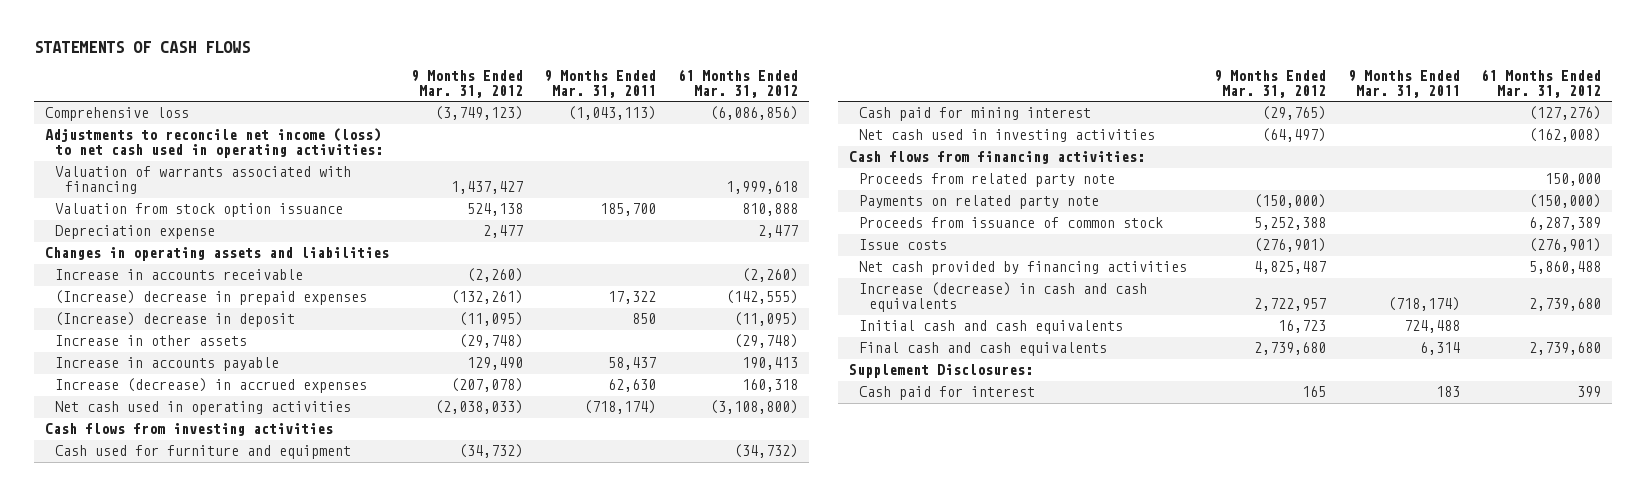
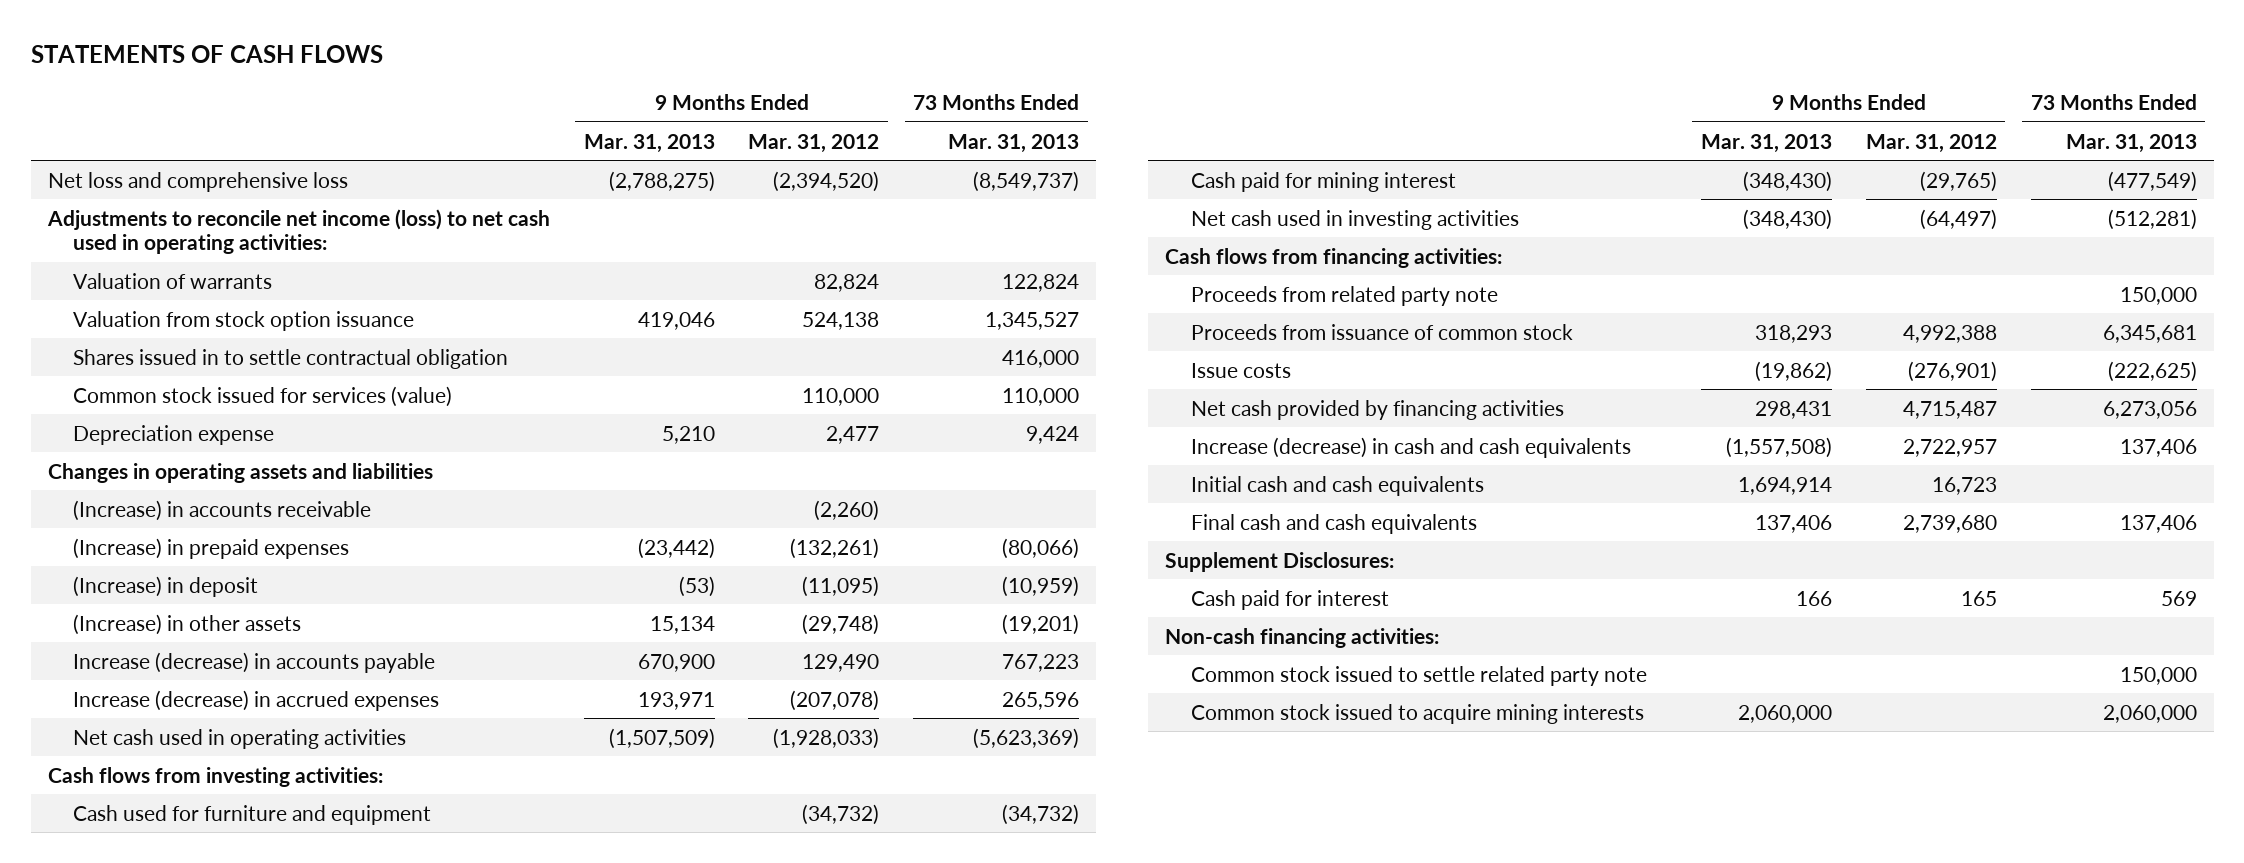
- | 9 Months Ended Mar. 31, 2012 | 9 Months Ended Mar. 31, 2011 | 61 Months Ended Mar. 31, 2012
+ | 9 Months Ended Mar. 31, 2013 | 9 Months Ended Mar. 31, 2012 | 73 Months Ended Mar. 31, 2013
- Comprehensive loss | (3,749,123) | (1,043,113) | (6,086,856)
+ Net loss and comprehensive loss | (2,788,275) | (2,394,520) | (8,549,737)
- Valuation of warrants associated with financing | 1,437,427 | | 1,999,618
+ Valuation of warrants | | 82,824 | 122,824
+ Shares issued in to settle contractual obligation | | | 416,000
+ Common stock issued for services (value) | | 110,000 | 110,000
- Increase in accounts receivable | (2,260) | | (2,260)
- (Increase) decrease in prepaid expenses | (132,261) | 17,322 | (142,555)
- (Increase) decrease in deposit | (11,095) | 850 | (11,095)
- Increase in other assets | (29,748) | | (29,748)
- Increase in accounts payable | 129,490 | 58,437 | 190,413
+ (Increase) in accounts receivable | | (2,260) |
+ (Increase) in prepaid expenses | (23,442) | (132,261) | (80,066)
+ (Increase) in deposit | (53) | (11,095) | (10,959)
+ (Increase) in other assets | 15,134 | (29,748) | (19,201)
+ Increase (decrease) in accounts payable | 670,900 | 129,490 | 767,223
- Net cash used in operating activities | (2,038,033) | (718,174) | (3,108,800)
- Cash flows from investing activities
+ Net cash used in operating activities | (1,507,509) | (1,928,033) | (5,623,369)
+ Cash flows from investing activities:
- Payments on related party note | (150,000) | | (150,000)
- Proceeds from issuance of common stock | 5,252,388 | | 6,287,389
+ Proceeds from issuance of common stock | 318,293 | 4,992,388 | 6,345,681
- Net cash provided by financing activities | 4,825,487 | | 5,860,488
+ Net cash provided by financing activities | 298,431 | 4,715,487 | 6,273,056
+ Non-cash financing activities:
+ Common stock issued to settle related party note | | | 150,000
+ Common stock issued to acquire mining interests | 2,060,000 | | 2,060,000

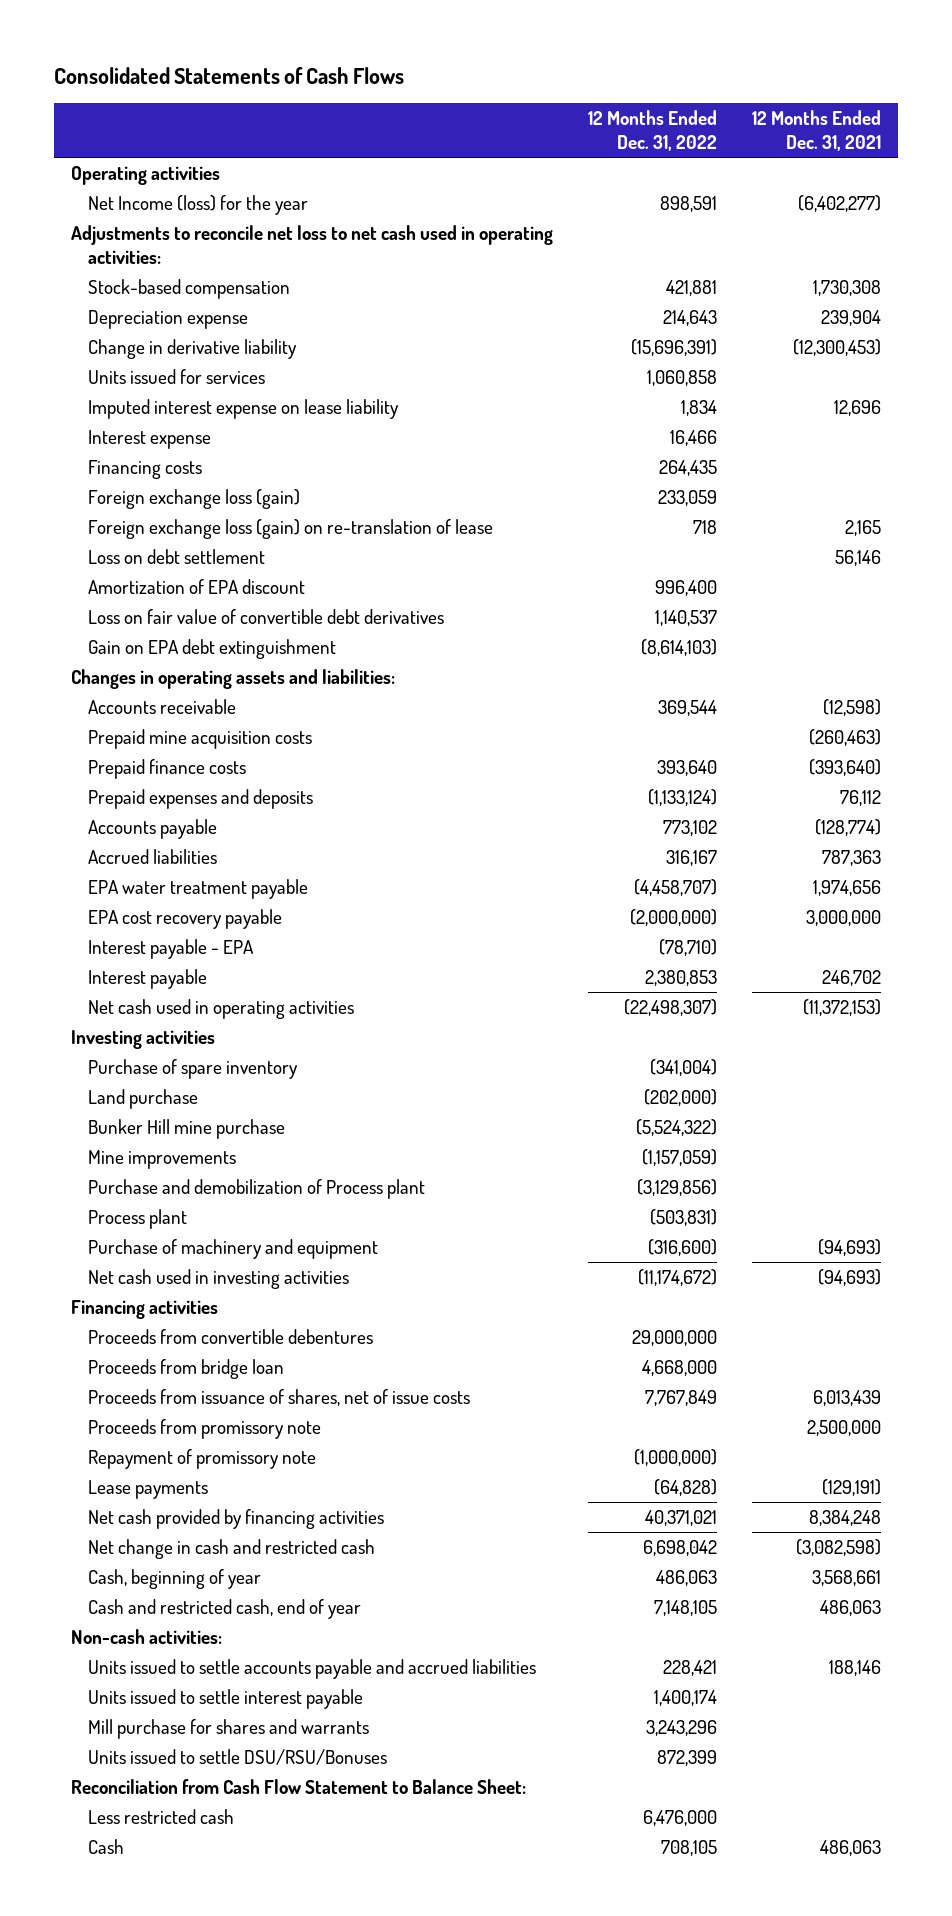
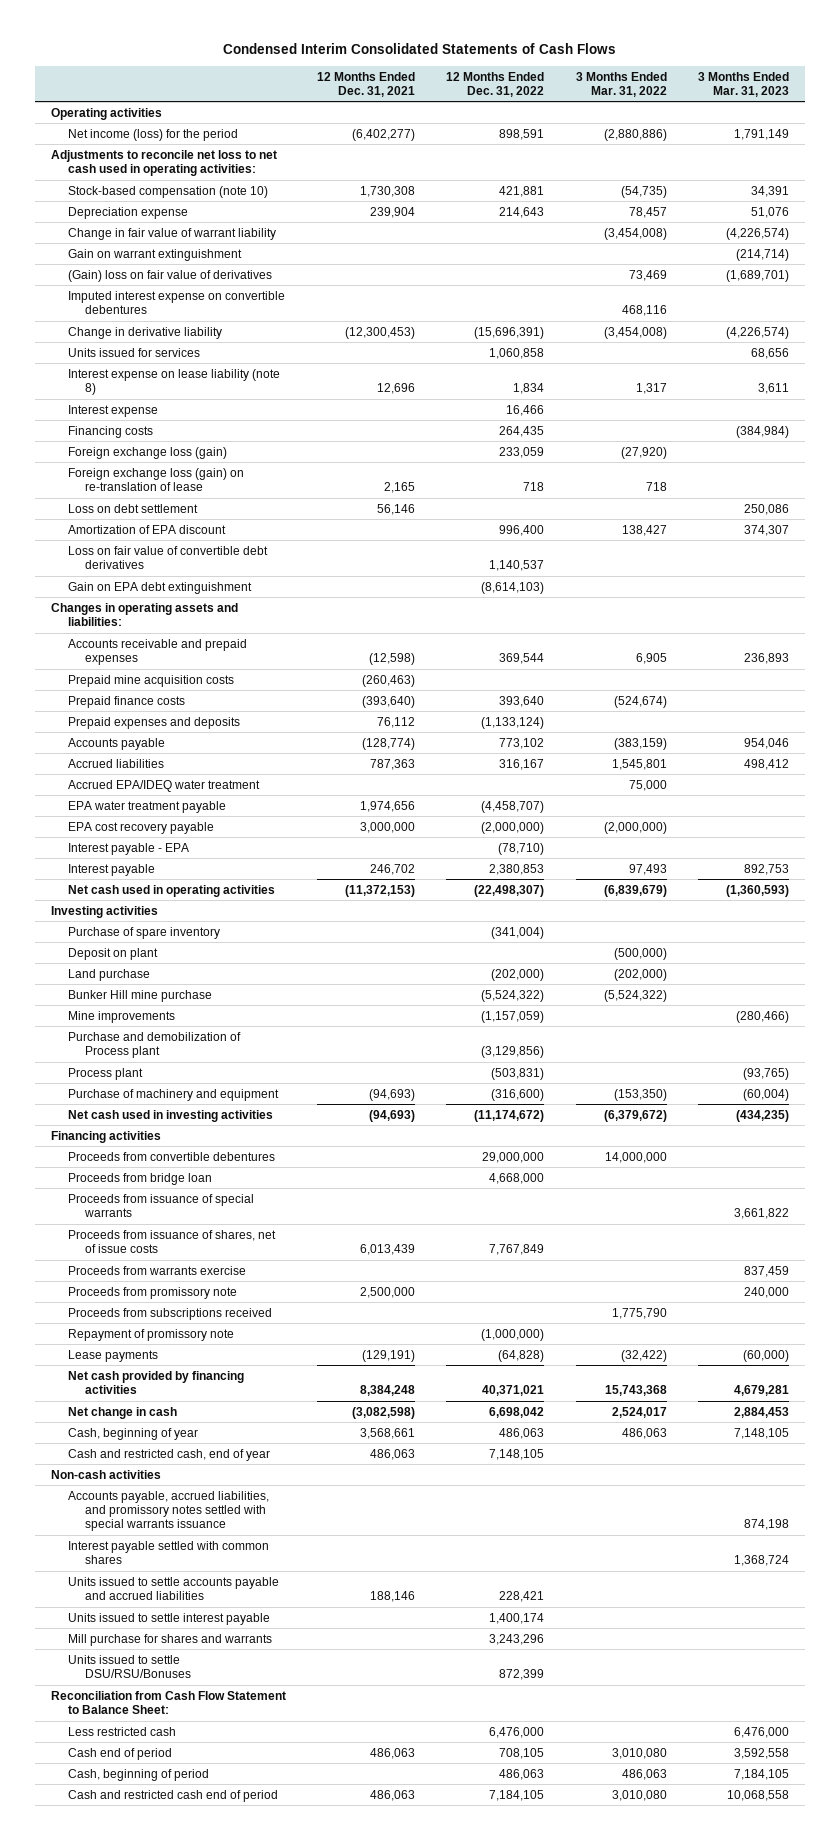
- Consolidated Statements of Cash Flows
+ Condensed Interim Consolidated Statements of Cash Flows
- | 12 Months Ended Dec. 31, 2022 | 12 Months Ended Dec. 31, 2021
+ | 12 Months Ended Dec. 31, 2021 | 12 Months Ended Dec. 31, 2022 | 3 Months Ended Mar. 31, 2022 | 3 Months Ended Mar. 31, 2023
- Net Income (loss) for the year | 898,591 | (6,402,277)
+ Net income (loss) for the period | (6,402,277) | 898,591 | (2,880,886) | 1,791,149
- Stock-based compensation | 421,881 | 1,730,308
+ Stock-based compensation (note 10) | 1,730,308 | 421,881 | (54,735) | 34,391
+ Change in fair value of warrant liability | | | (3,454,008) | (4,226,574)
+ Gain on warrant extinguishment | | | | (214,714)
+ (Gain) loss on fair value of derivatives | | | 73,469 | (1,689,701)
+ Imputed interest expense on convertible debentures | | | 468,116 |
- Imputed interest expense on lease liability | 1,834 | 12,696
+ Interest expense on lease liability (note 8) | 12,696 | 1,834 | 1,317 | 3,611
- Accounts receivable | 369,544 | (12,598)
+ Accounts receivable and prepaid expenses | (12,598) | 369,544 | 6,905 | 236,893
+ Accrued EPA/IDEQ water treatment | | | 75,000 |
+ Deposit on plant | | | (500,000) |
+ Proceeds from issuance of special warrants | | | | 3,661,822
+ Proceeds from warrants exercise | | | | 837,459
+ Proceeds from subscriptions received | | | 1,775,790 |
- Net change in cash and restricted cash | 6,698,042 | (3,082,598)
+ Net change in cash | (3,082,598) | 6,698,042 | 2,524,017 | 2,884,453
- Non-cash activities:
+ Non-cash activities
+ Accounts payable, accrued liabilities, and promissory notes settled with special warrants issuance | | | | 874,198
+ Interest payable settled with common shares | | | | 1,368,724
- Cash | 708,105 | 486,063
+ Cash end of period | 486,063 | 708,105 | 3,010,080 | 3,592,558
+ Cash, beginning of period | | 486,063 | 486,063 | 7,184,105
+ Cash and restricted cash end of period | 486,063 | 7,184,105 | 3,010,080 | 10,068,558

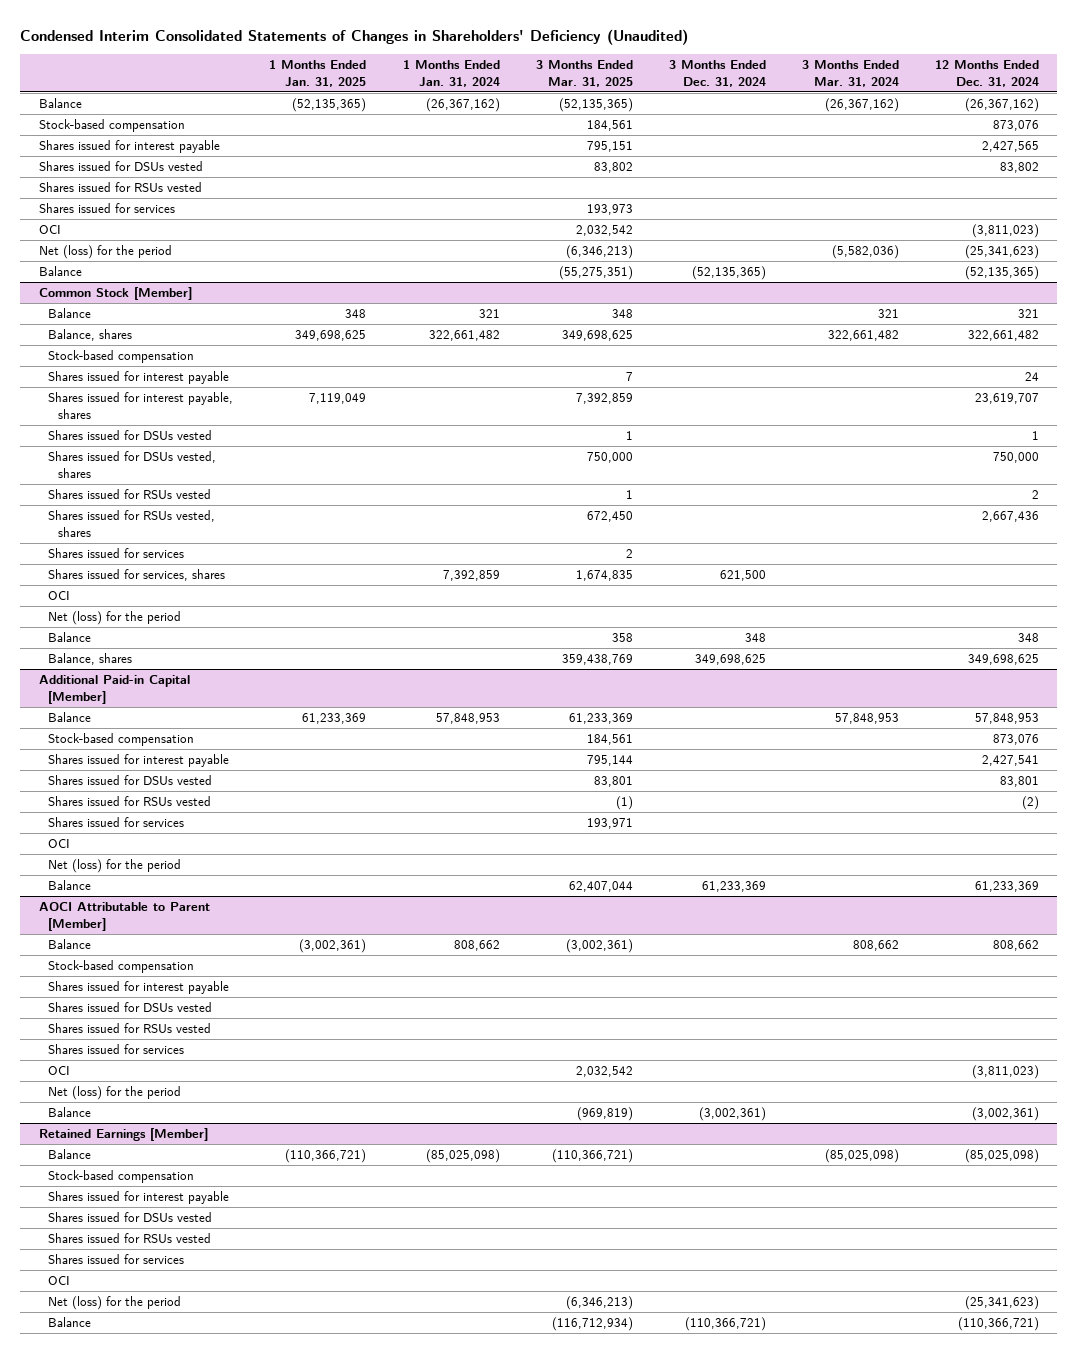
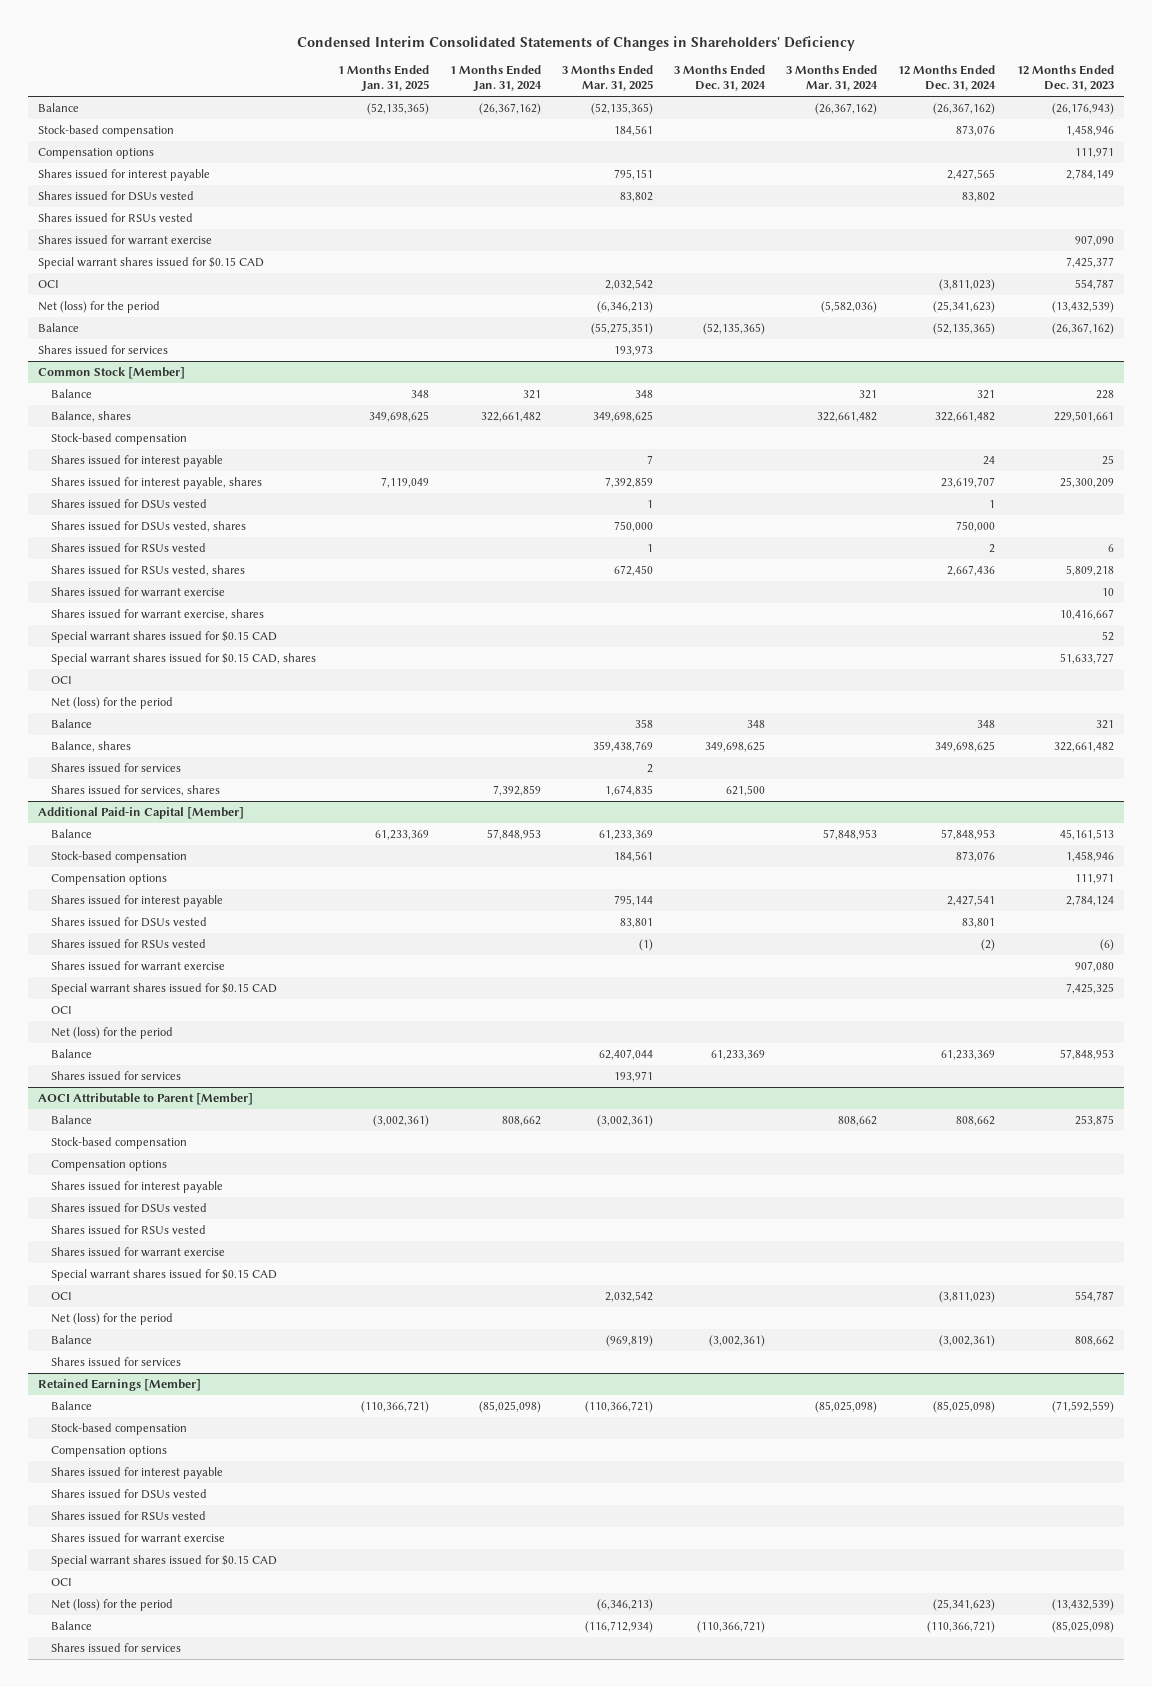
- Condensed Interim Consolidated Statements of Changes in Shareholders' Deficiency (Unaudited)
+ Condensed Interim Consolidated Statements of Changes in Shareholders' Deficiency
- | 1 Months Ended Jan. 31, 2025 | 1 Months Ended Jan. 31, 2024 | 3 Months Ended Mar. 31, 2025 | 3 Months Ended Dec. 31, 2024 | 3 Months Ended Mar. 31, 2024 | 12 Months Ended Dec. 31, 2024
+ | 1 Months Ended Jan. 31, 2025 | 1 Months Ended Jan. 31, 2024 | 3 Months Ended Mar. 31, 2025 | 3 Months Ended Dec. 31, 2024 | 3 Months Ended Mar. 31, 2024 | 12 Months Ended Dec. 31, 2024 | 12 Months Ended Dec. 31, 2023
+ Compensation options | | | | | | | 111,971
+ Shares issued for warrant exercise | | | | | | | 907,090
+ Special warrant shares issued for $0.15 CAD | | | | | | | 7,425,377
moved down: Shares issued for services | | | 193,973 | | | |
@ Common Stock [Member]
+ Shares issued for warrant exercise | | | | | | | 10
+ Shares issued for warrant exercise, shares | | | | | | | 10,416,667
+ Special warrant shares issued for $0.15 CAD | | | | | | | 52
+ Special warrant shares issued for $0.15 CAD, shares | | | | | | | 51,633,727
moved down: Shares issued for services | | | 2 | | | |
moved down: Shares issued for services, shares | | 7,392,859 | 1,674,835 | 621,500 | | |
@ Additional Paid-in Capital [Member]
+ Compensation options | | | | | | | 111,971
+ Shares issued for warrant exercise | | | | | | | 907,080
+ Special warrant shares issued for $0.15 CAD | | | | | | | 7,425,325
moved down: Shares issued for services | | | 193,971 | | | |
@ AOCI Attributable to Parent [Member]
+ Compensation options
+ Shares issued for warrant exercise
+ Special warrant shares issued for $0.15 CAD
moved down: Shares issued for services
@ Retained Earnings [Member]
+ Compensation options
+ Shares issued for warrant exercise
+ Special warrant shares issued for $0.15 CAD
moved down: Shares issued for services

